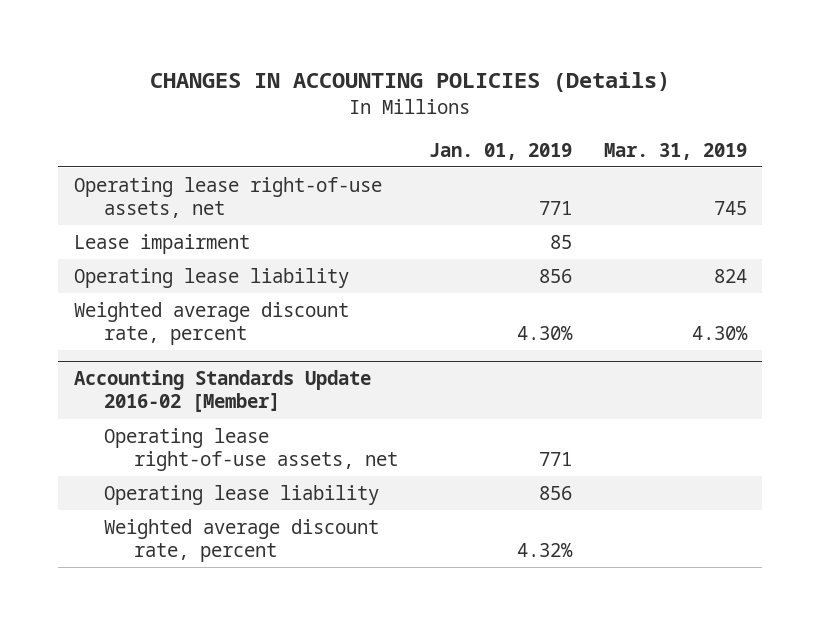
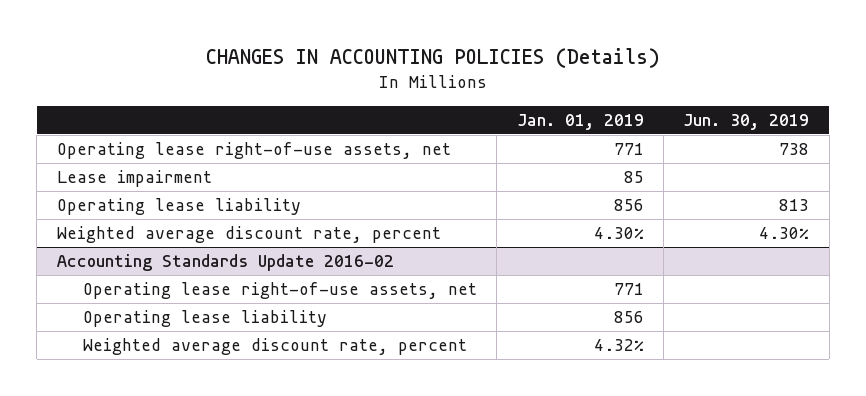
- | Jan. 01, 2019 | Mar. 31, 2019
+ | Jan. 01, 2019 | Jun. 30, 2019
- Accounting Standards Update 2016-02 [Member]
+ Accounting Standards Update 2016-02

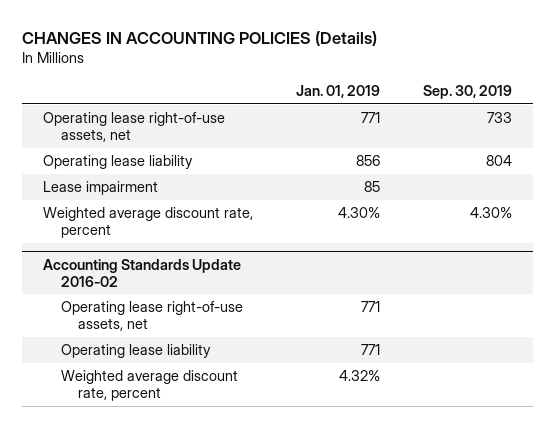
- | Jan. 01, 2019 | Jun. 30, 2019
+ | Jan. 01, 2019 | Sep. 30, 2019
moved down: Lease impairment | 85 |
@ Accounting Standards Update 2016-02
- Operating lease liability | 856 |
+ Operating lease liability | 771 |

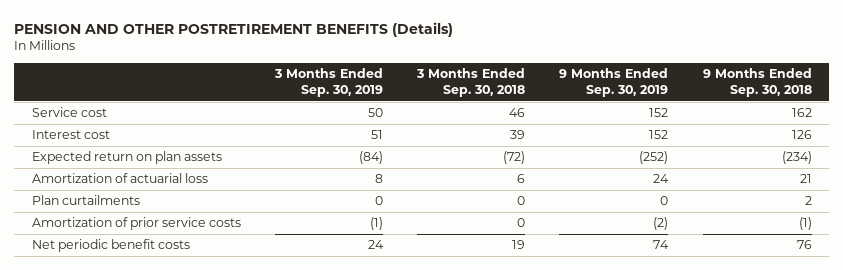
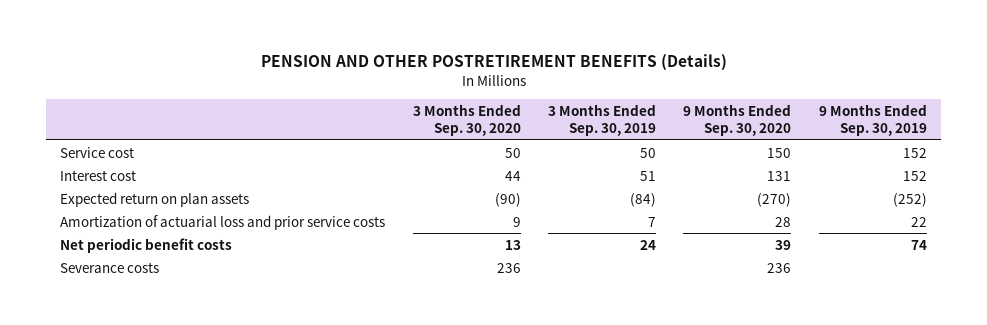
- | 3 Months Ended Sep. 30, 2019 | 3 Months Ended Sep. 30, 2018 | 9 Months Ended Sep. 30, 2019 | 9 Months Ended Sep. 30, 2018
+ | 3 Months Ended Sep. 30, 2020 | 3 Months Ended Sep. 30, 2019 | 9 Months Ended Sep. 30, 2020 | 9 Months Ended Sep. 30, 2019
- Amortization of actuarial loss | 8 | 6 | 24 | 21
- Plan curtailments | 0 | 0 | 0 | 2
- Amortization of prior service costs | (1) | 0 | (2) | (1)
+ Amortization of actuarial loss and prior service costs | 9 | 7 | 28 | 22
+ Severance costs | 236 | | 236 |

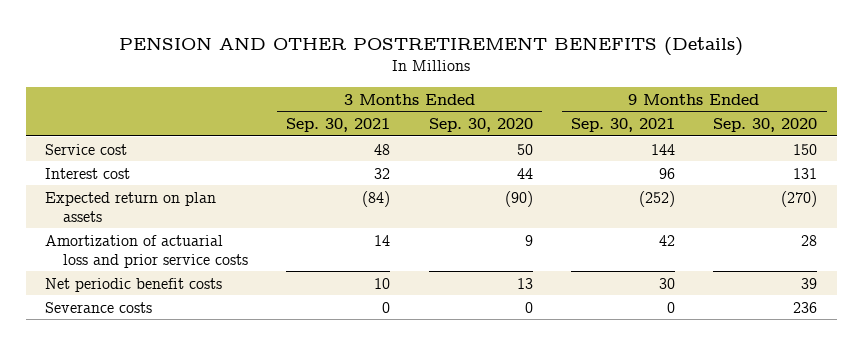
- | 3 Months Ended Sep. 30, 2020 | 3 Months Ended Sep. 30, 2019 | 9 Months Ended Sep. 30, 2020 | 9 Months Ended Sep. 30, 2019
+ | 3 Months Ended Sep. 30, 2021 | 3 Months Ended Sep. 30, 2020 | 9 Months Ended Sep. 30, 2021 | 9 Months Ended Sep. 30, 2020
- Severance costs | 236 | | 236 |
+ Severance costs | 0 | 0 | 0 | 236

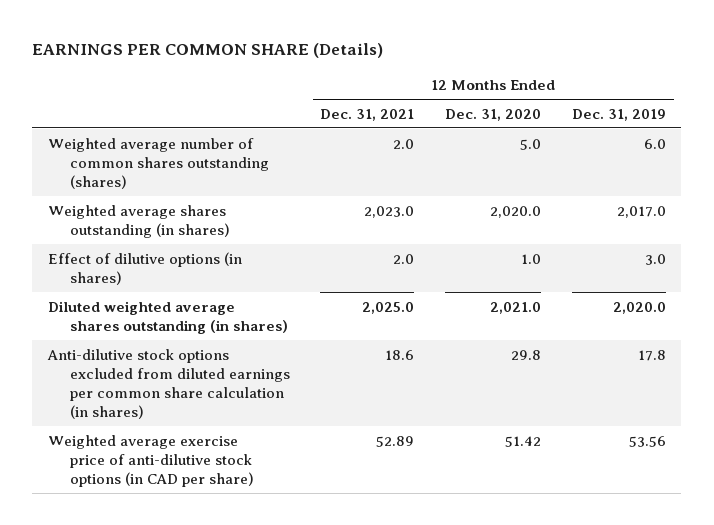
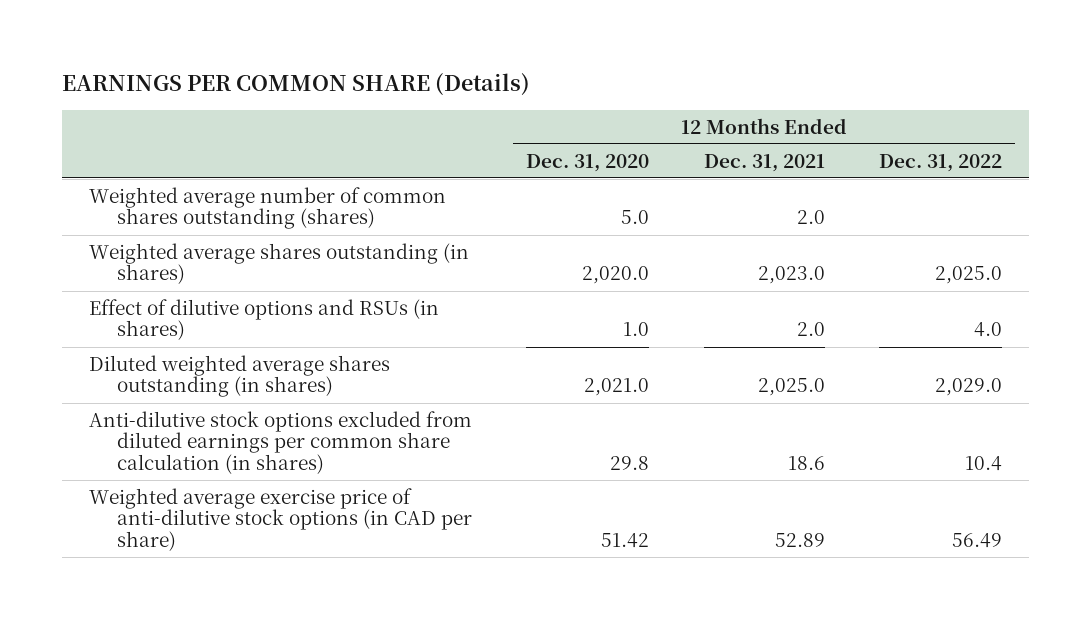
- | 12 Months Ended Dec. 31, 2021 | 12 Months Ended Dec. 31, 2020 | 12 Months Ended Dec. 31, 2019
+ | 12 Months Ended Dec. 31, 2020 | 12 Months Ended Dec. 31, 2021 | 12 Months Ended Dec. 31, 2022
- Effect of dilutive options (in shares) | 2.0 | 1.0 | 3.0
+ Effect of dilutive options and RSUs (in shares) | 1.0 | 2.0 | 4.0

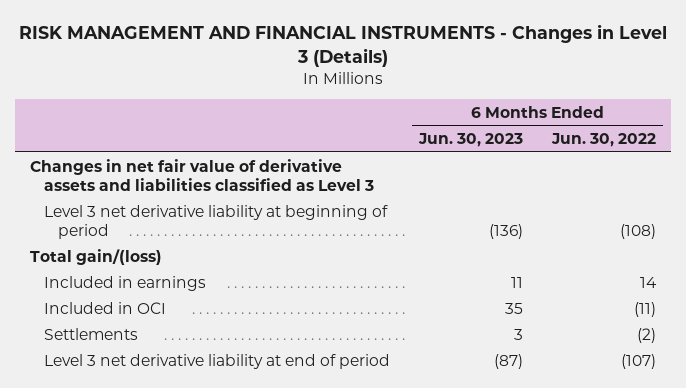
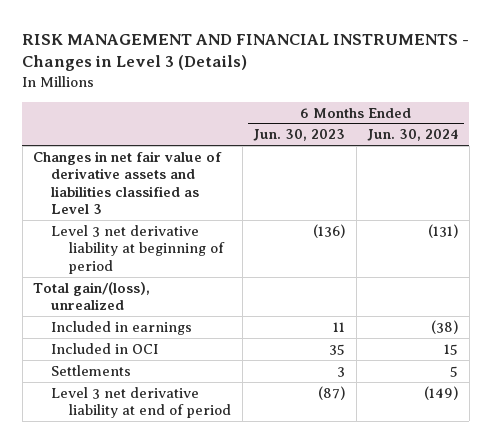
- | 6 Months Ended Jun. 30, 2023 | 6 Months Ended Jun. 30, 2022
+ | 6 Months Ended Jun. 30, 2023 | 6 Months Ended Jun. 30, 2024
- Total gain/(loss)
+ Total gain/(loss), unrealized

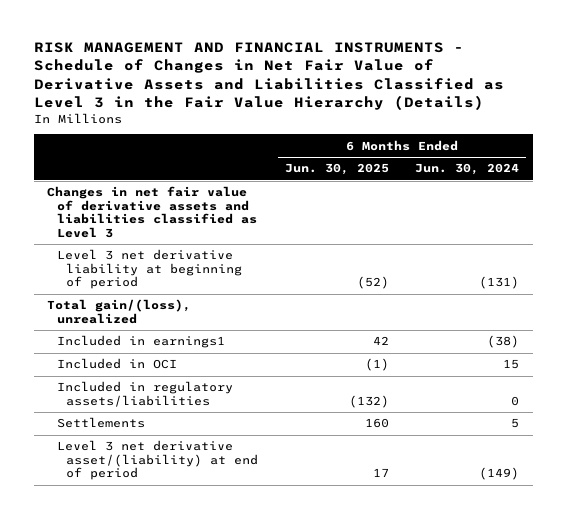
- RISK MANAGEMENT AND FINANCIAL INSTRUMENTS - Changes in Level 3 (Details)
+ RISK MANAGEMENT AND FINANCIAL INSTRUMENTS - Schedule of Changes in Net Fair Value of Derivative Assets and Liabilities Classified as Level 3 in the Fair Value Hierarchy (Details)
- | 6 Months Ended Jun. 30, 2023 | 6 Months Ended Jun. 30, 2024
+ | 6 Months Ended Jun. 30, 2025 | 6 Months Ended Jun. 30, 2024
- Included in earnings | 11 | (38)
+ Included in earnings1 | 42 | (38)
+ Included in regulatory assets/liabilities | (132) | 0
- Level 3 net derivative liability at end of period | (87) | (149)
+ Level 3 net derivative asset/(liability) at end of period | 17 | (149)

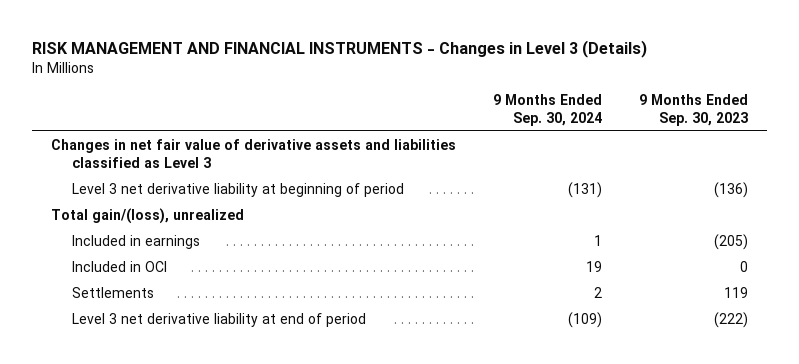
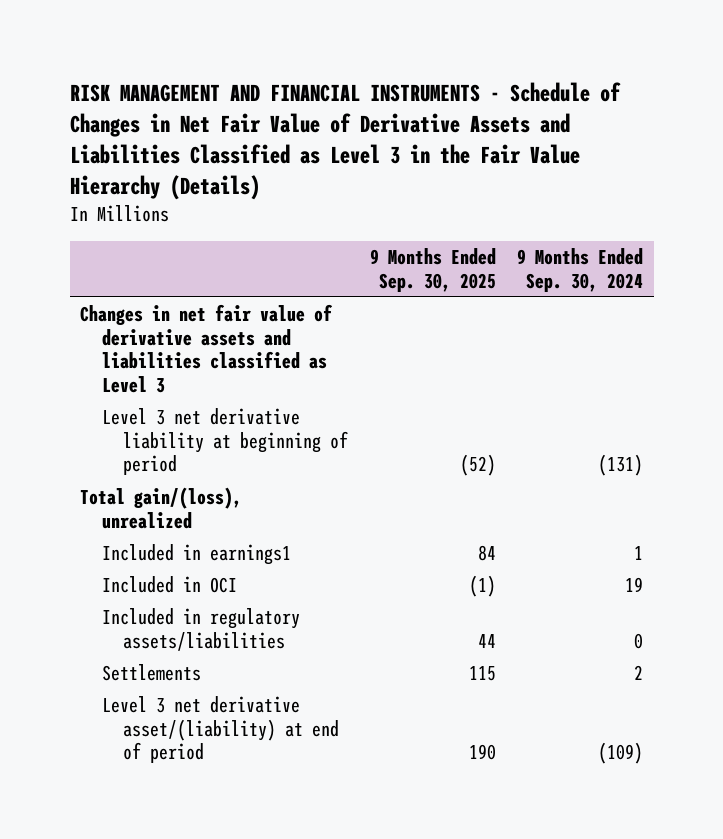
- RISK MANAGEMENT AND FINANCIAL INSTRUMENTS - Changes in Level 3 (Details)
+ RISK MANAGEMENT AND FINANCIAL INSTRUMENTS - Schedule of Changes in Net Fair Value of Derivative Assets and Liabilities Classified as Level 3 in the Fair Value Hierarchy (Details)
- | 9 Months Ended Sep. 30, 2024 | 9 Months Ended Sep. 30, 2023
+ | 9 Months Ended Sep. 30, 2025 | 9 Months Ended Sep. 30, 2024
- Included in earnings | 1 | (205)
+ Included in earnings1 | 84 | 1
+ Included in regulatory assets/liabilities | 44 | 0
- Level 3 net derivative liability at end of period | (109) | (222)
+ Level 3 net derivative asset/(liability) at end of period | 190 | (109)

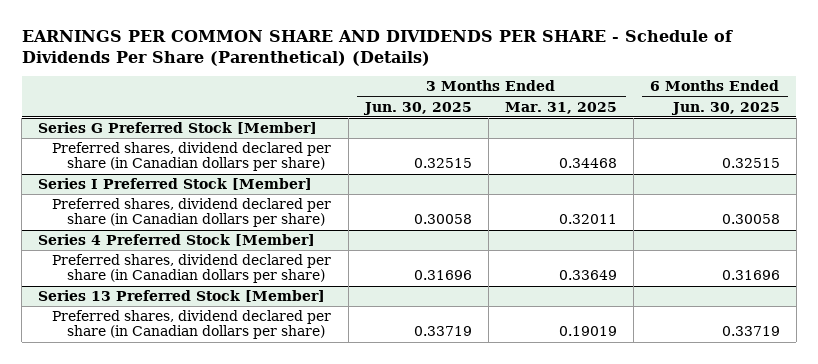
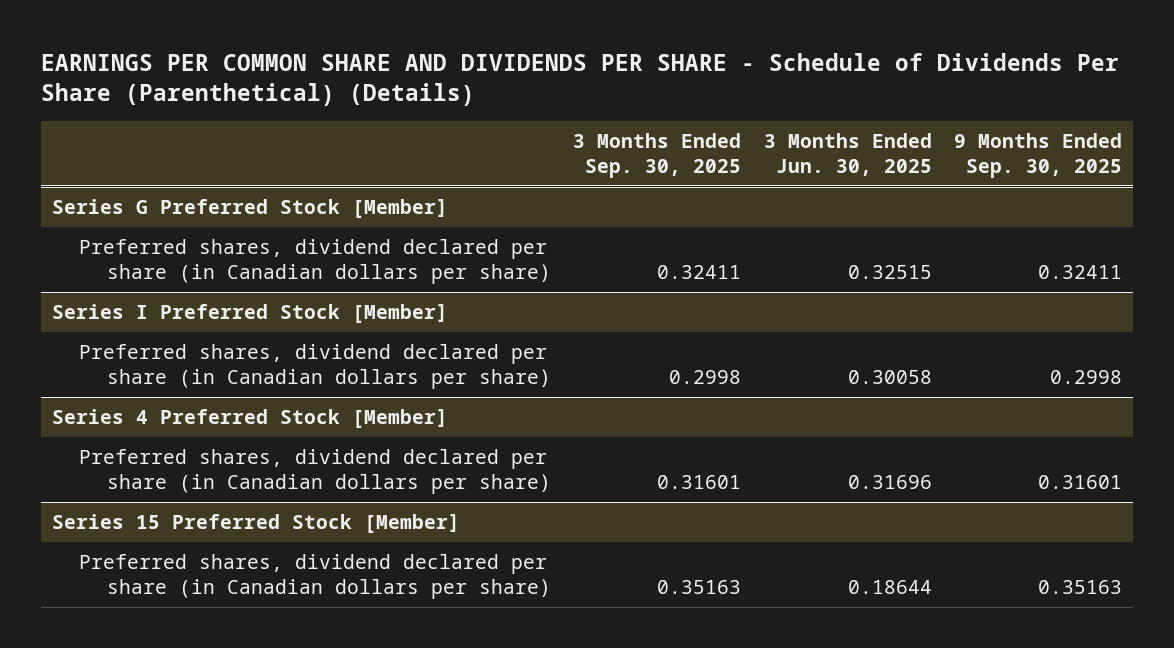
- | 3 Months Ended Jun. 30, 2025 | 3 Months Ended Mar. 31, 2025 | 6 Months Ended Jun. 30, 2025
+ | 3 Months Ended Sep. 30, 2025 | 3 Months Ended Jun. 30, 2025 | 9 Months Ended Sep. 30, 2025
- Series 13 Preferred Stock [Member]
- Preferred shares, dividend declared per share (in Canadian dollars per share) | 0.33719 | 0.19019 | 0.33719
+ Series 15 Preferred Stock [Member]
+ Preferred shares, dividend declared per share (in Canadian dollars per share) | 0.35163 | 0.18644 | 0.35163

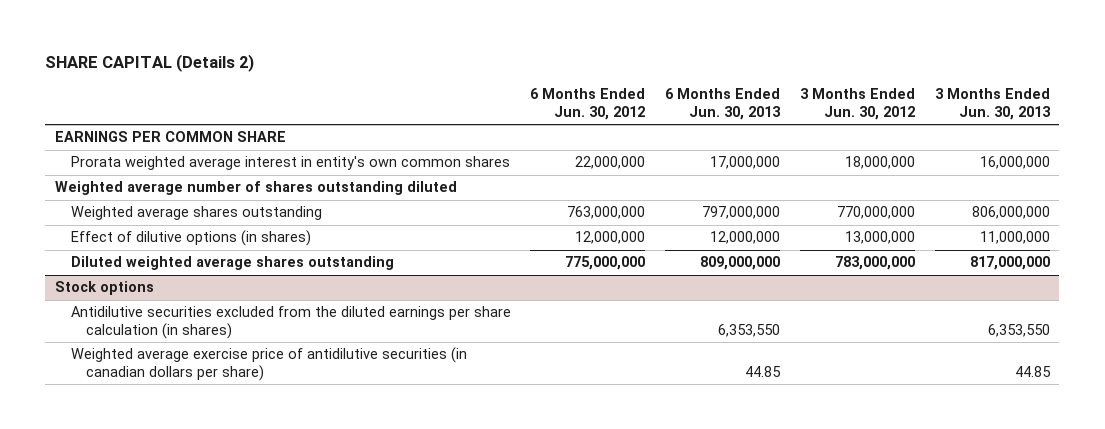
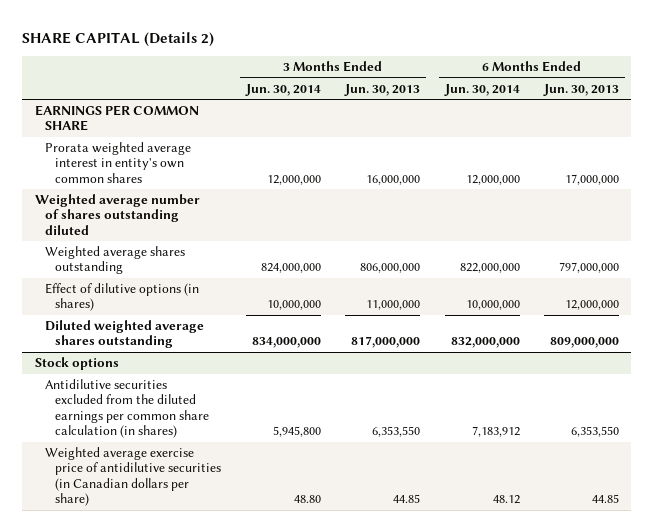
- | 6 Months Ended Jun. 30, 2012 | 6 Months Ended Jun. 30, 2013 | 3 Months Ended Jun. 30, 2012 | 3 Months Ended Jun. 30, 2013
+ | 3 Months Ended Jun. 30, 2014 | 3 Months Ended Jun. 30, 2013 | 6 Months Ended Jun. 30, 2014 | 6 Months Ended Jun. 30, 2013
@ Stock options
- Antidilutive securities excluded from the diluted earnings per share calculation (in shares) | | 6,353,550 | | 6,353,550
- Weighted average exercise price of antidilutive securities (in canadian dollars per share) | | 44.85 | | 44.85
+ Antidilutive securities excluded from the diluted earnings per common share calculation (in shares) | 5,945,800 | 6,353,550 | 7,183,912 | 6,353,550
+ Weighted average exercise price of antidilutive securities (in Canadian dollars per share) | 48.80 | 44.85 | 48.12 | 44.85

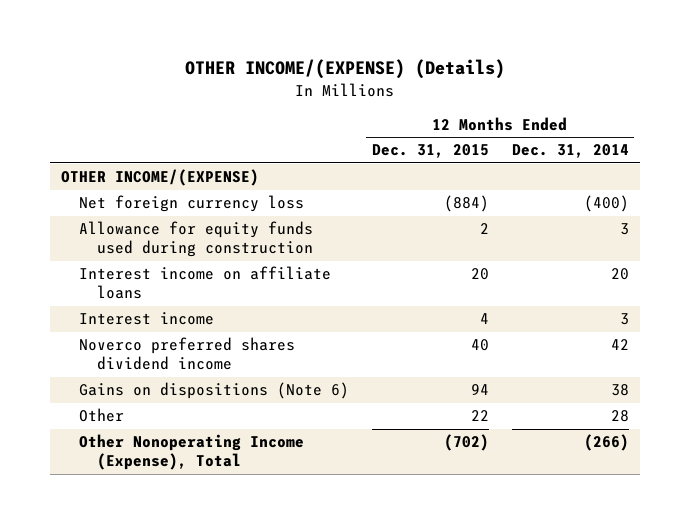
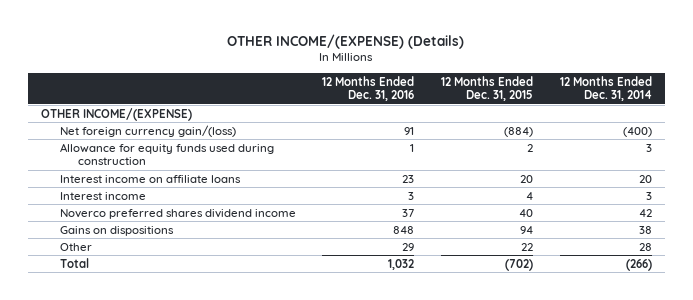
- | 12 Months Ended Dec. 31, 2015 | 12 Months Ended Dec. 31, 2014
+ | 12 Months Ended Dec. 31, 2016 | 12 Months Ended Dec. 31, 2015 | 12 Months Ended Dec. 31, 2014
- Net foreign currency loss | (884) | (400)
+ Net foreign currency gain/(loss) | 91 | (884) | (400)
- Gains on dispositions (Note 6) | 94 | 38
+ Gains on dispositions | 848 | 94 | 38
- Other Nonoperating Income (Expense), Total | (702) | (266)
+ Total | 1,032 | (702) | (266)

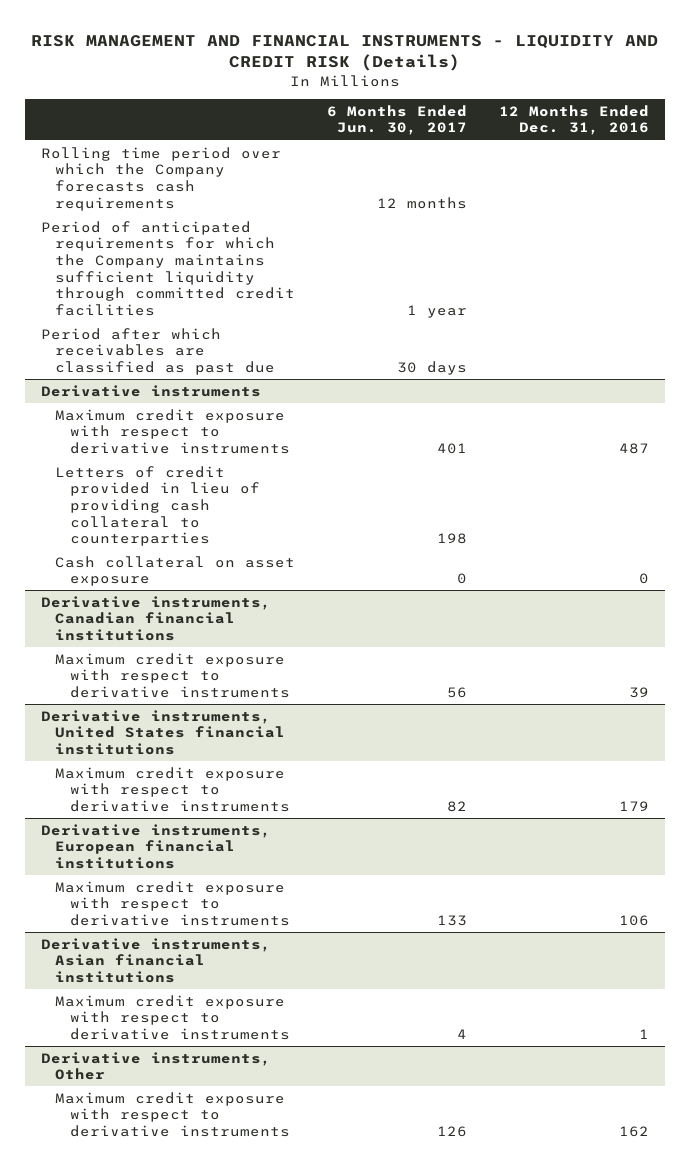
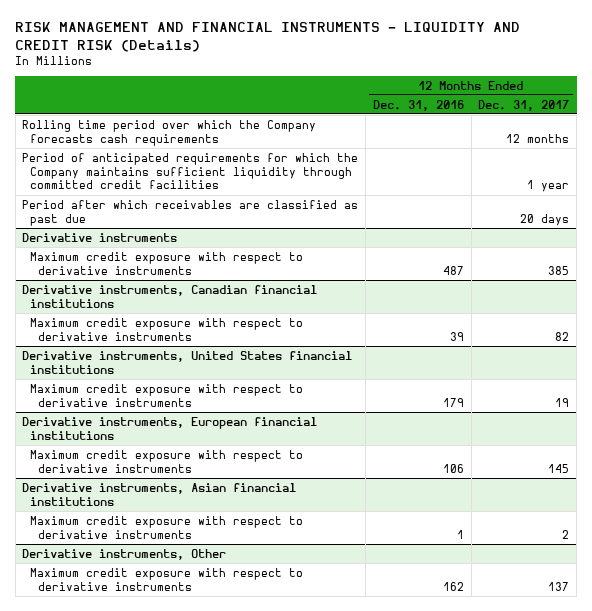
- | 6 Months Ended Jun. 30, 2017 | 12 Months Ended Dec. 31, 2016
+ | 12 Months Ended Dec. 31, 2016 | 12 Months Ended Dec. 31, 2017
@ Derivative instruments
- Letters of credit provided in lieu of providing cash collateral to counterparties | 198 |
- Cash collateral on asset exposure | 0 | 0

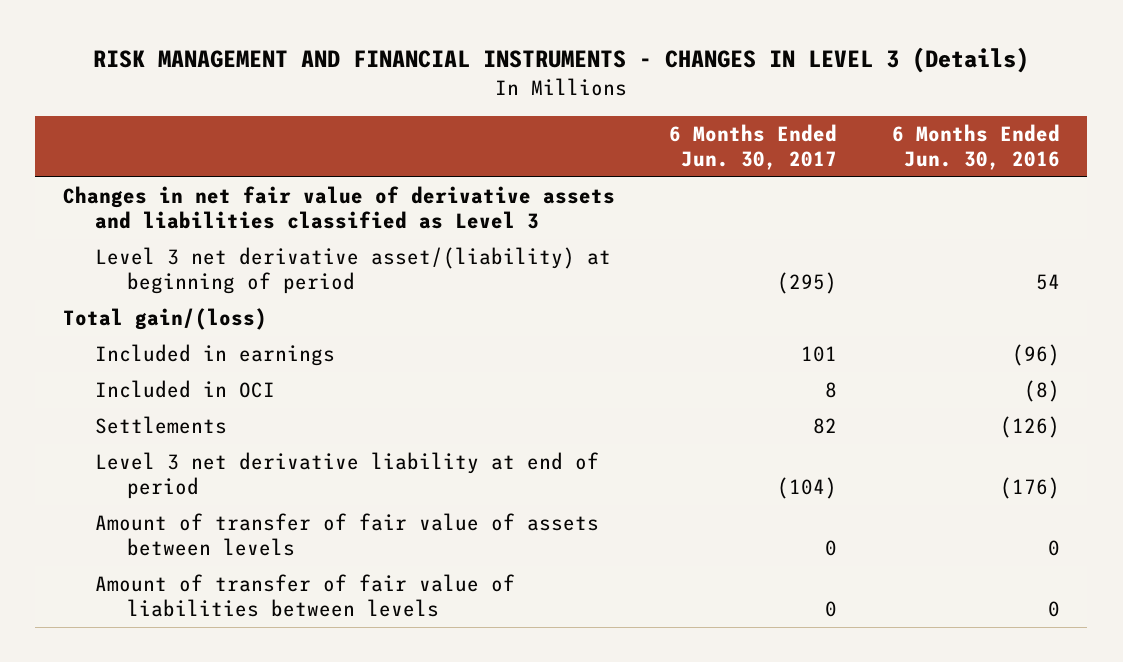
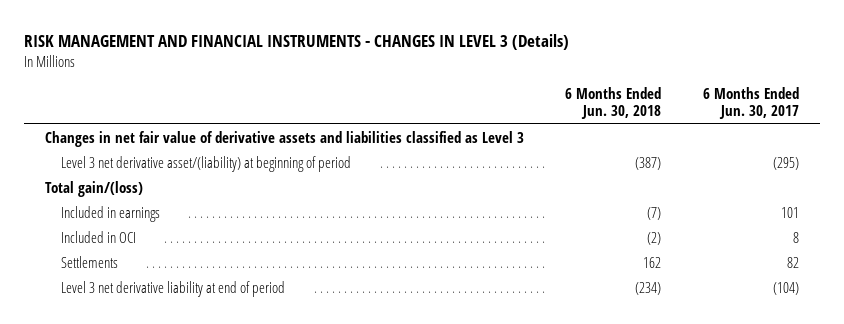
- | 6 Months Ended Jun. 30, 2017 | 6 Months Ended Jun. 30, 2016
+ | 6 Months Ended Jun. 30, 2018 | 6 Months Ended Jun. 30, 2017
- Amount of transfer of fair value of assets between levels | 0 | 0
- Amount of transfer of fair value of liabilities between levels | 0 | 0

